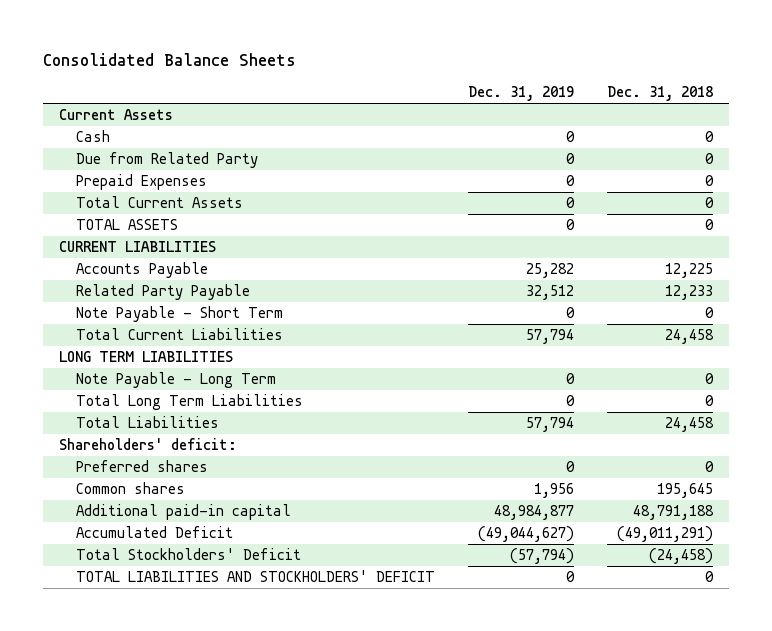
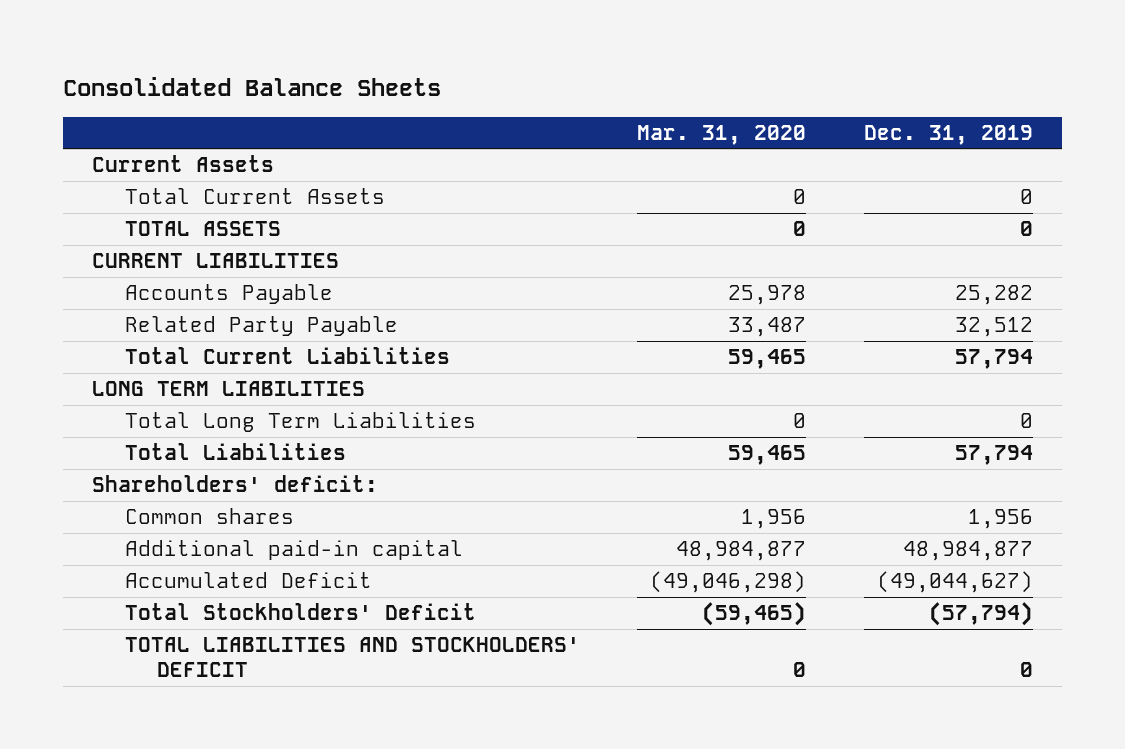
- | Dec. 31, 2019 | Dec. 31, 2018
+ | Mar. 31, 2020 | Dec. 31, 2019
- Cash | 0 | 0
- Due from Related Party | 0 | 0
- Prepaid Expenses | 0 | 0
- Note Payable - Short Term | 0 | 0
- Note Payable - Long Term | 0 | 0
- Preferred shares | 0 | 0

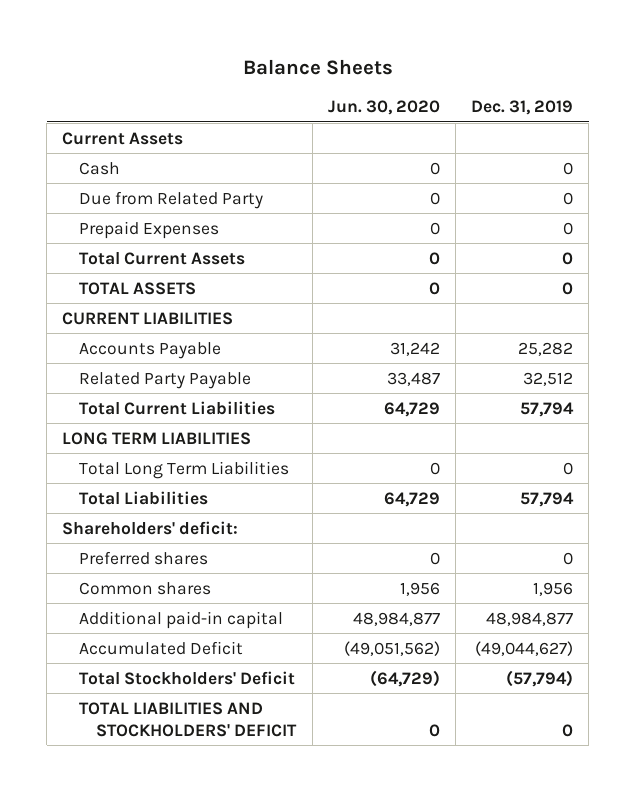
- Consolidated Balance Sheets
+ Balance Sheets
- | Mar. 31, 2020 | Dec. 31, 2019
+ | Jun. 30, 2020 | Dec. 31, 2019
+ Cash | 0 | 0
+ Due from Related Party | 0 | 0
+ Prepaid Expenses | 0 | 0
+ Preferred shares | 0 | 0

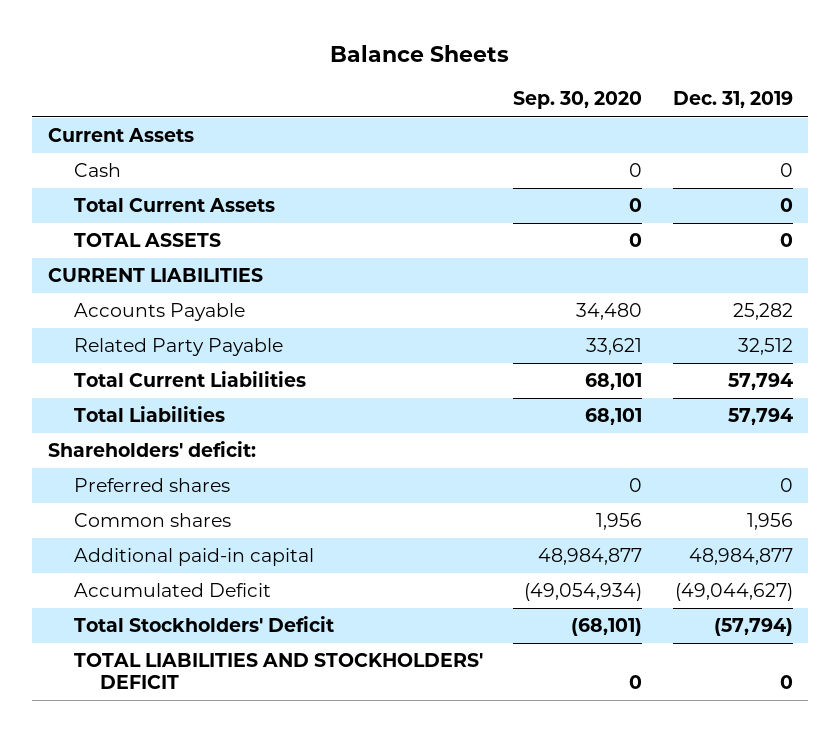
- | Jun. 30, 2020 | Dec. 31, 2019
+ | Sep. 30, 2020 | Dec. 31, 2019
- Due from Related Party | 0 | 0
- Prepaid Expenses | 0 | 0
- LONG TERM LIABILITIES
- Total Long Term Liabilities | 0 | 0

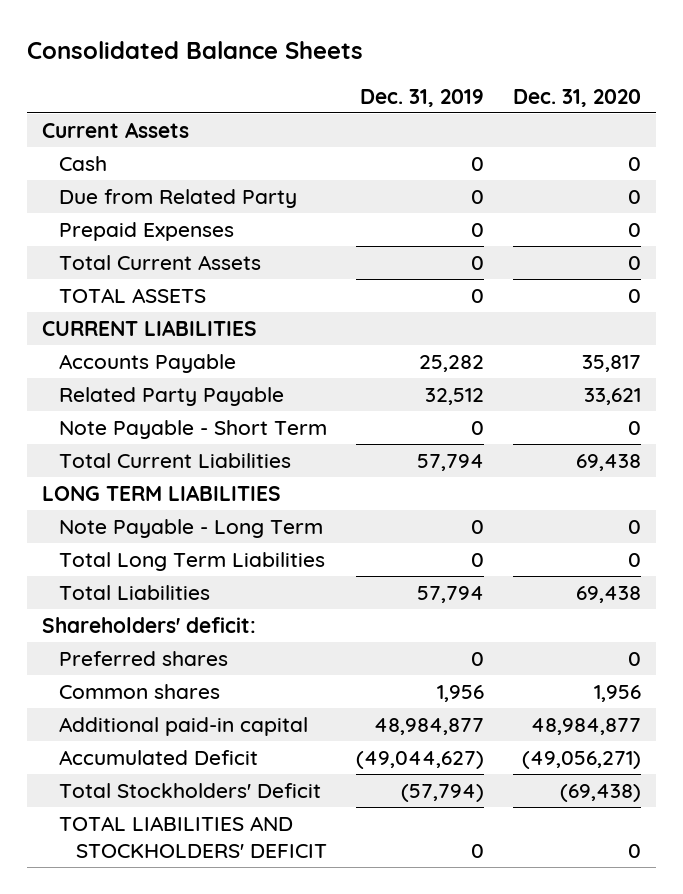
- Balance Sheets
+ Consolidated Balance Sheets
- | Sep. 30, 2020 | Dec. 31, 2019
+ | Dec. 31, 2019 | Dec. 31, 2020
+ Due from Related Party | 0 | 0
+ Prepaid Expenses | 0 | 0
+ Note Payable - Short Term | 0 | 0
+ LONG TERM LIABILITIES
+ Note Payable - Long Term | 0 | 0
+ Total Long Term Liabilities | 0 | 0

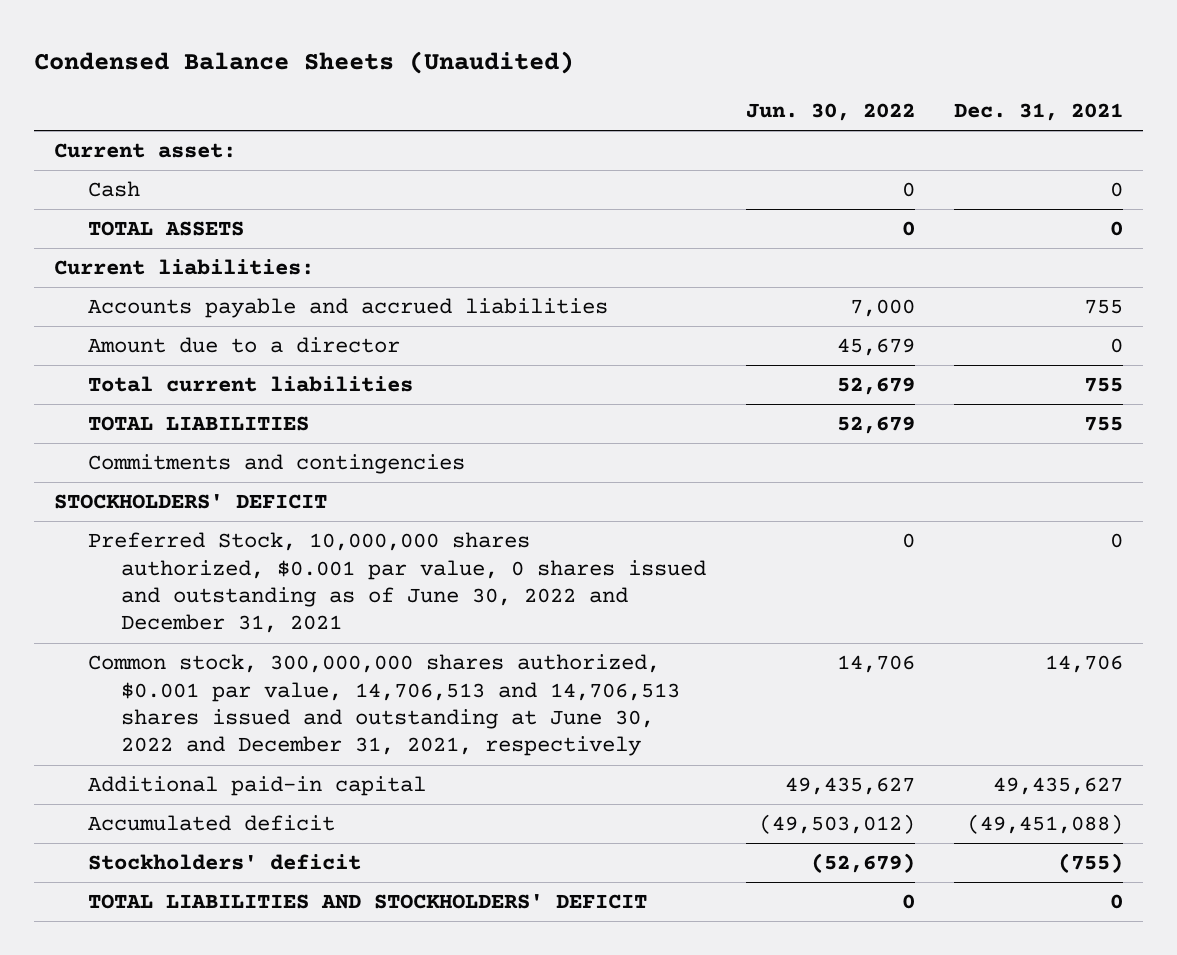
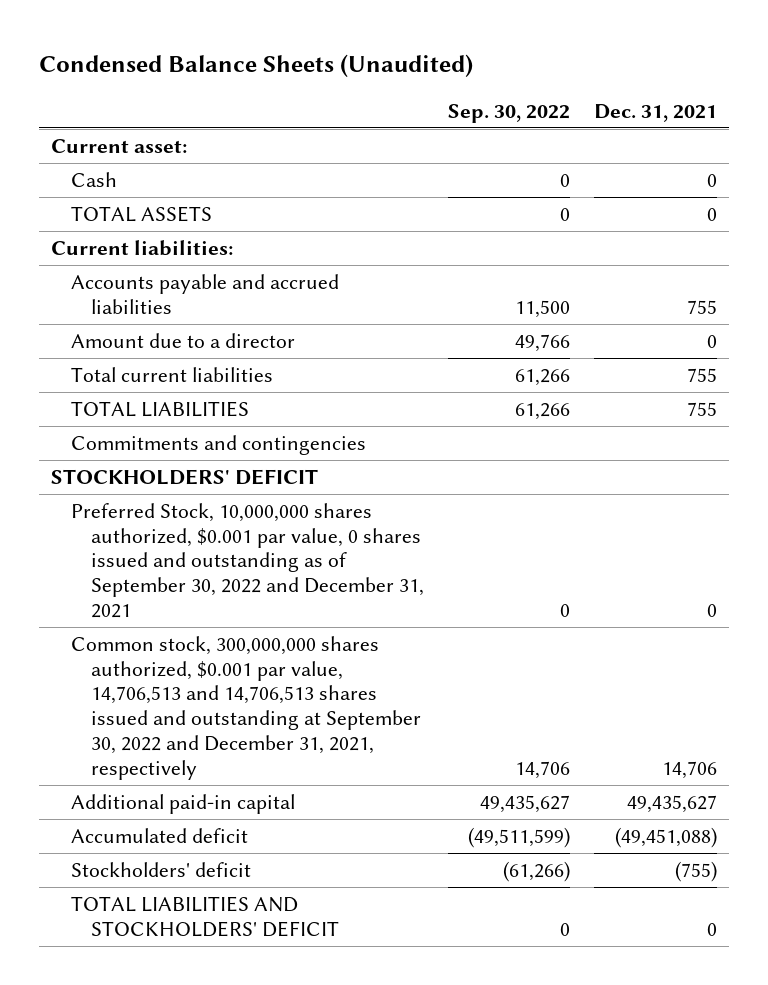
- | Jun. 30, 2022 | Dec. 31, 2021
+ | Sep. 30, 2022 | Dec. 31, 2021
- Preferred Stock, 10,000,000 shares authorized, $0.001 par value, 0 shares issued and outstanding as of June 30, 2022 and December 31, 2021 | 0 | 0
- Common stock, 300,000,000 shares authorized, $0.001 par value, 14,706,513 and 14,706,513 shares issued and outstanding at June 30, 2022 and December 31, 2021, respectively | 14,706 | 14,706
+ Preferred Stock, 10,000,000 shares authorized, $0.001 par value, 0 shares issued and outstanding as of September 30, 2022 and December 31, 2021 | 0 | 0
+ Common stock, 300,000,000 shares authorized, $0.001 par value, 14,706,513 and 14,706,513 shares issued and outstanding at September 30, 2022 and December 31, 2021, respectively | 14,706 | 14,706

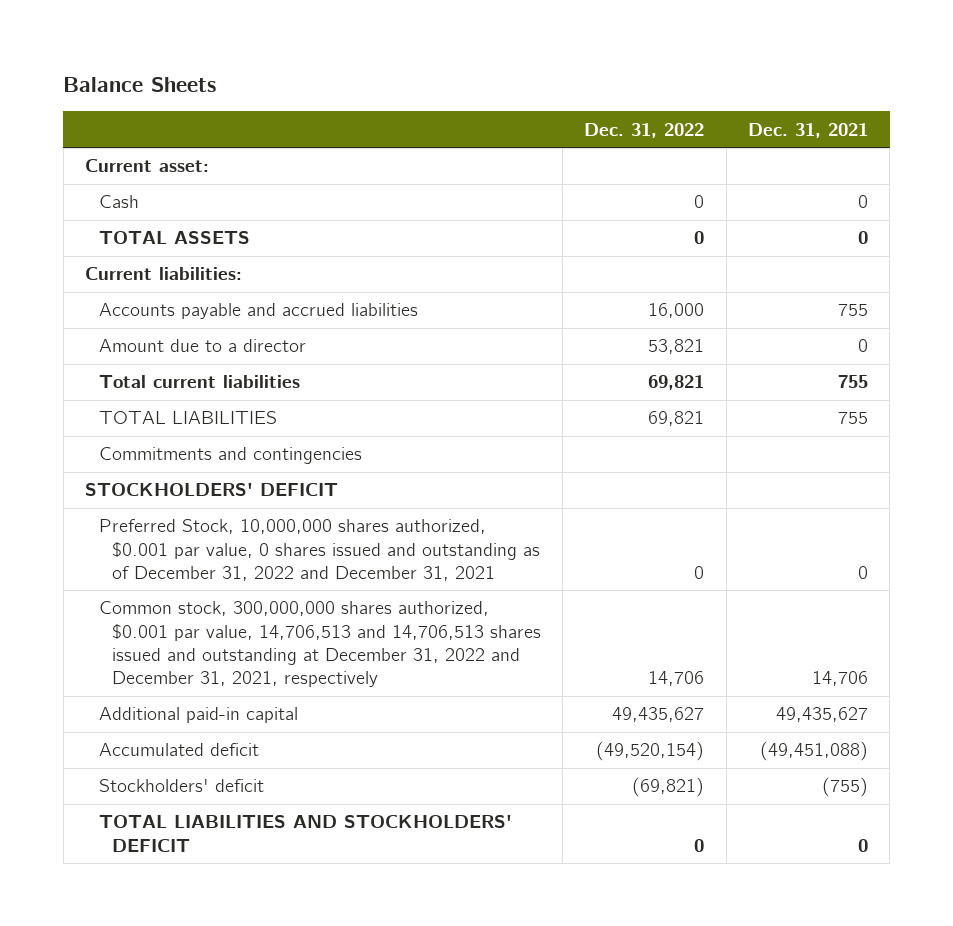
- Condensed Balance Sheets (Unaudited)
+ Balance Sheets
- | Sep. 30, 2022 | Dec. 31, 2021
+ | Dec. 31, 2022 | Dec. 31, 2021
- Preferred Stock, 10,000,000 shares authorized, $0.001 par value, 0 shares issued and outstanding as of September 30, 2022 and December 31, 2021 | 0 | 0
- Common stock, 300,000,000 shares authorized, $0.001 par value, 14,706,513 and 14,706,513 shares issued and outstanding at September 30, 2022 and December 31, 2021, respectively | 14,706 | 14,706
+ Preferred Stock, 10,000,000 shares authorized, $0.001 par value, 0 shares issued and outstanding as of December 31, 2022 and December 31, 2021 | 0 | 0
+ Common stock, 300,000,000 shares authorized, $0.001 par value, 14,706,513 and 14,706,513 shares issued and outstanding at December 31, 2022 and December 31, 2021, respectively | 14,706 | 14,706

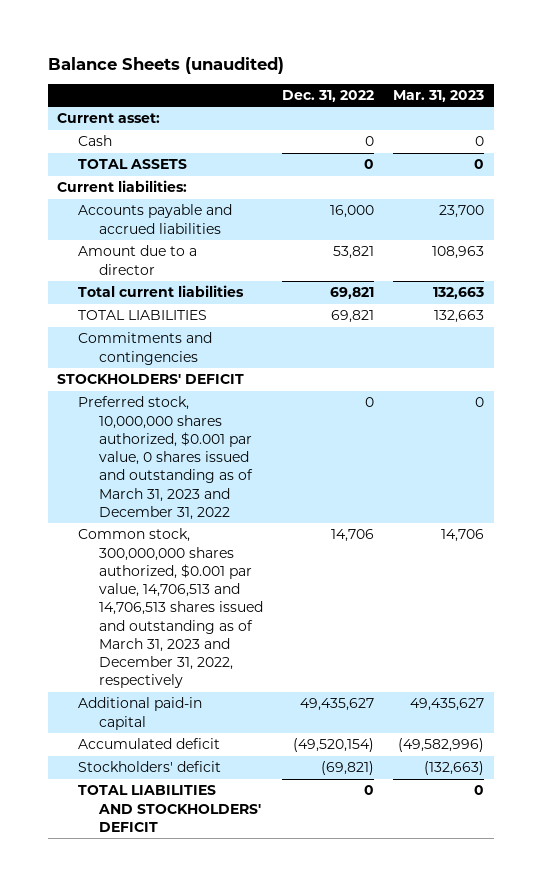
- Balance Sheets
+ Balance Sheets (unaudited)
- | Dec. 31, 2022 | Dec. 31, 2021
+ | Dec. 31, 2022 | Mar. 31, 2023
- Preferred Stock, 10,000,000 shares authorized, $0.001 par value, 0 shares issued and outstanding as of December 31, 2022 and December 31, 2021 | 0 | 0
- Common stock, 300,000,000 shares authorized, $0.001 par value, 14,706,513 and 14,706,513 shares issued and outstanding at December 31, 2022 and December 31, 2021, respectively | 14,706 | 14,706
+ Preferred stock, 10,000,000 shares authorized, $0.001 par value, 0 shares issued and outstanding as of March 31, 2023 and December 31, 2022 | 0 | 0
+ Common stock, 300,000,000 shares authorized, $0.001 par value, 14,706,513 and 14,706,513 shares issued and outstanding as of March 31, 2023 and December 31, 2022, respectively | 14,706 | 14,706

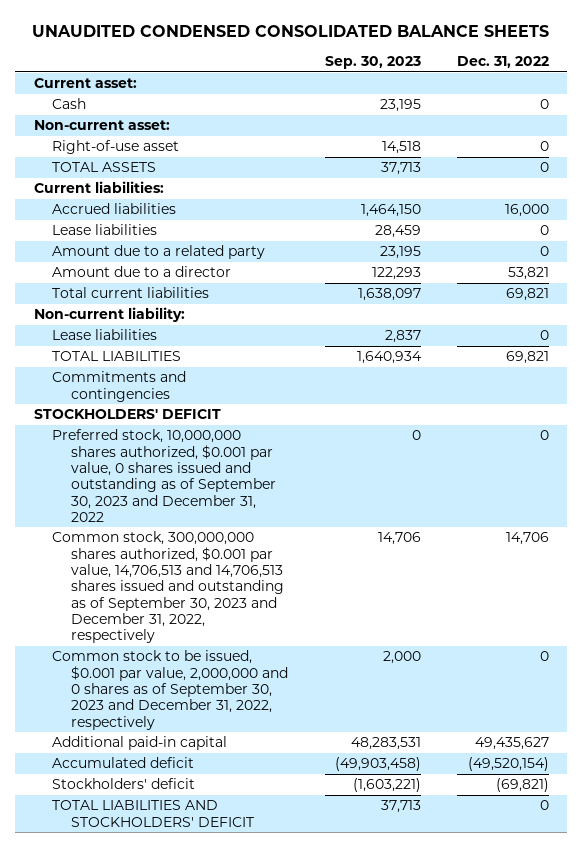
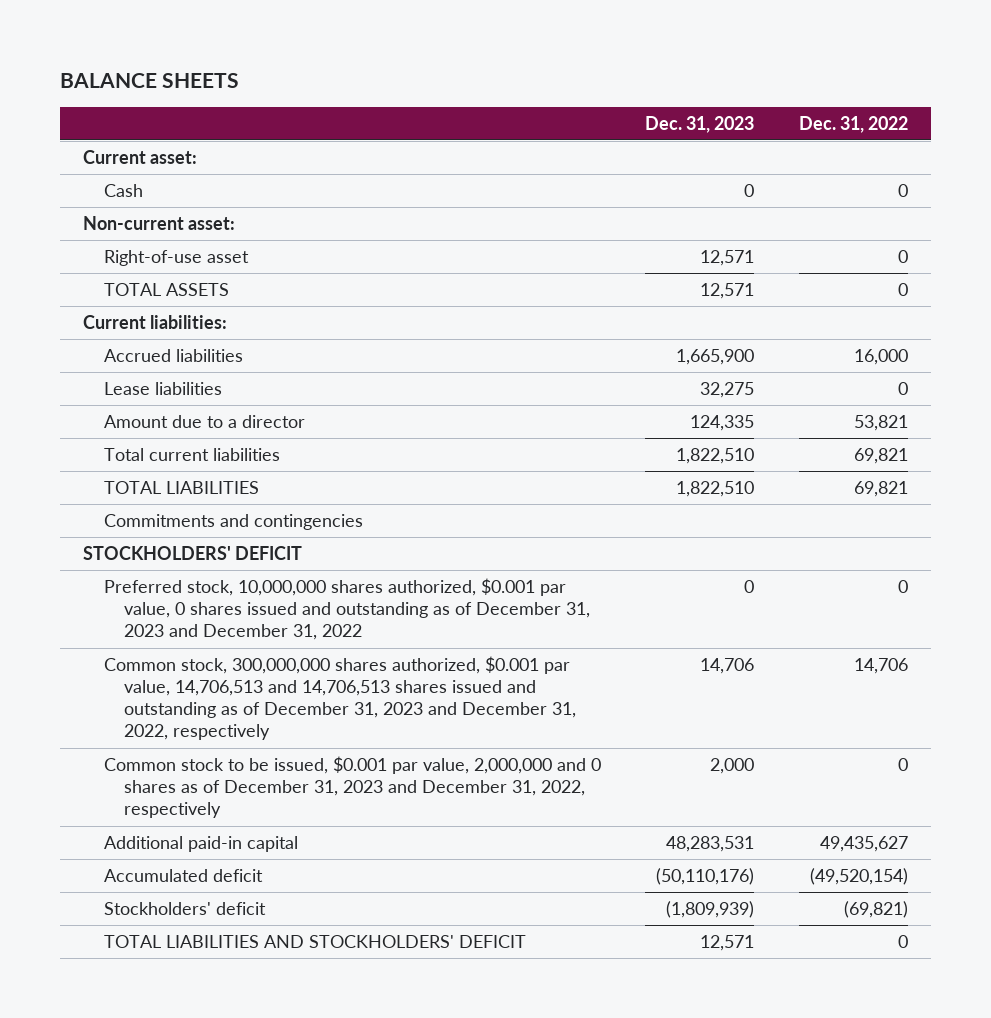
- UNAUDITED CONDENSED CONSOLIDATED BALANCE SHEETS
+ BALANCE SHEETS
- | Sep. 30, 2023 | Dec. 31, 2022
+ | Dec. 31, 2023 | Dec. 31, 2022
- Amount due to a related party | 23,195 | 0
- Non-current liability:
- Lease liabilities | 2,837 | 0
- Preferred stock, 10,000,000 shares authorized, $0.001 par value, 0 shares issued and outstanding as of September 30, 2023 and December 31, 2022 | 0 | 0
- Common stock, 300,000,000 shares authorized, $0.001 par value, 14,706,513 and 14,706,513 shares issued and outstanding as of September 30, 2023 and December 31, 2022, respectively | 14,706 | 14,706
- Common stock to be issued, $0.001 par value, 2,000,000 and 0 shares as of September 30, 2023 and December 31, 2022, respectively | 2,000 | 0
+ Preferred stock, 10,000,000 shares authorized, $0.001 par value, 0 shares issued and outstanding as of December 31, 2023 and December 31, 2022 | 0 | 0
+ Common stock, 300,000,000 shares authorized, $0.001 par value, 14,706,513 and 14,706,513 shares issued and outstanding as of December 31, 2023 and December 31, 2022, respectively | 14,706 | 14,706
+ Common stock to be issued, $0.001 par value, 2,000,000 and 0 shares as of December 31, 2023 and December 31, 2022, respectively | 2,000 | 0

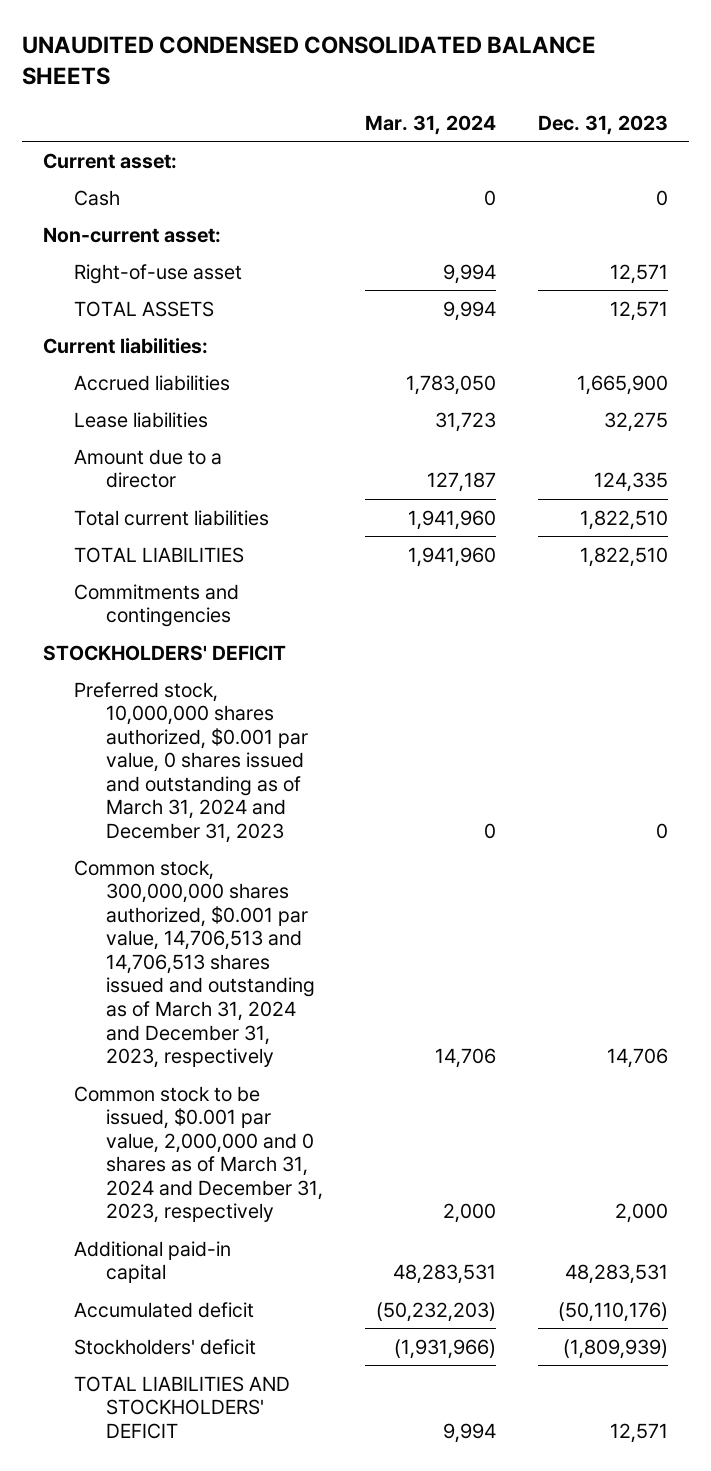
- BALANCE SHEETS
+ UNAUDITED CONDENSED CONSOLIDATED BALANCE SHEETS
- | Dec. 31, 2023 | Dec. 31, 2022
+ | Mar. 31, 2024 | Dec. 31, 2023
- Preferred stock, 10,000,000 shares authorized, $0.001 par value, 0 shares issued and outstanding as of December 31, 2023 and December 31, 2022 | 0 | 0
- Common stock, 300,000,000 shares authorized, $0.001 par value, 14,706,513 and 14,706,513 shares issued and outstanding as of December 31, 2023 and December 31, 2022, respectively | 14,706 | 14,706
- Common stock to be issued, $0.001 par value, 2,000,000 and 0 shares as of December 31, 2023 and December 31, 2022, respectively | 2,000 | 0
+ Preferred stock, 10,000,000 shares authorized, $0.001 par value, 0 shares issued and outstanding as of March 31, 2024 and December 31, 2023 | 0 | 0
+ Common stock, 300,000,000 shares authorized, $0.001 par value, 14,706,513 and 14,706,513 shares issued and outstanding as of March 31, 2024 and December 31, 2023, respectively | 14,706 | 14,706
+ Common stock to be issued, $0.001 par value, 2,000,000 and 0 shares as of March 31, 2024 and December 31, 2023, respectively | 2,000 | 2,000

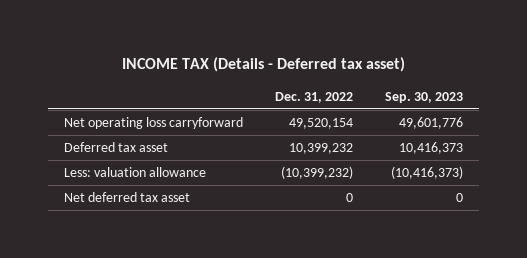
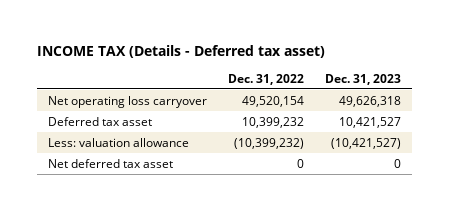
- | Dec. 31, 2022 | Sep. 30, 2023
+ | Dec. 31, 2022 | Dec. 31, 2023
- Net operating loss carryforward | 49,520,154 | 49,601,776
+ Net operating loss carryover | 49,520,154 | 49,626,318

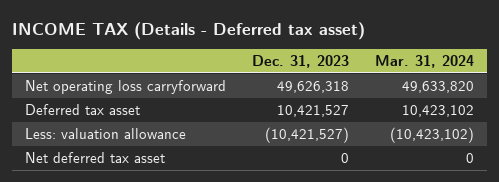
- | Dec. 31, 2022 | Dec. 31, 2023
+ | Dec. 31, 2023 | Mar. 31, 2024
- Net operating loss carryover | 49,520,154 | 49,626,318
+ Net operating loss carryforward | 49,626,318 | 49,633,820

